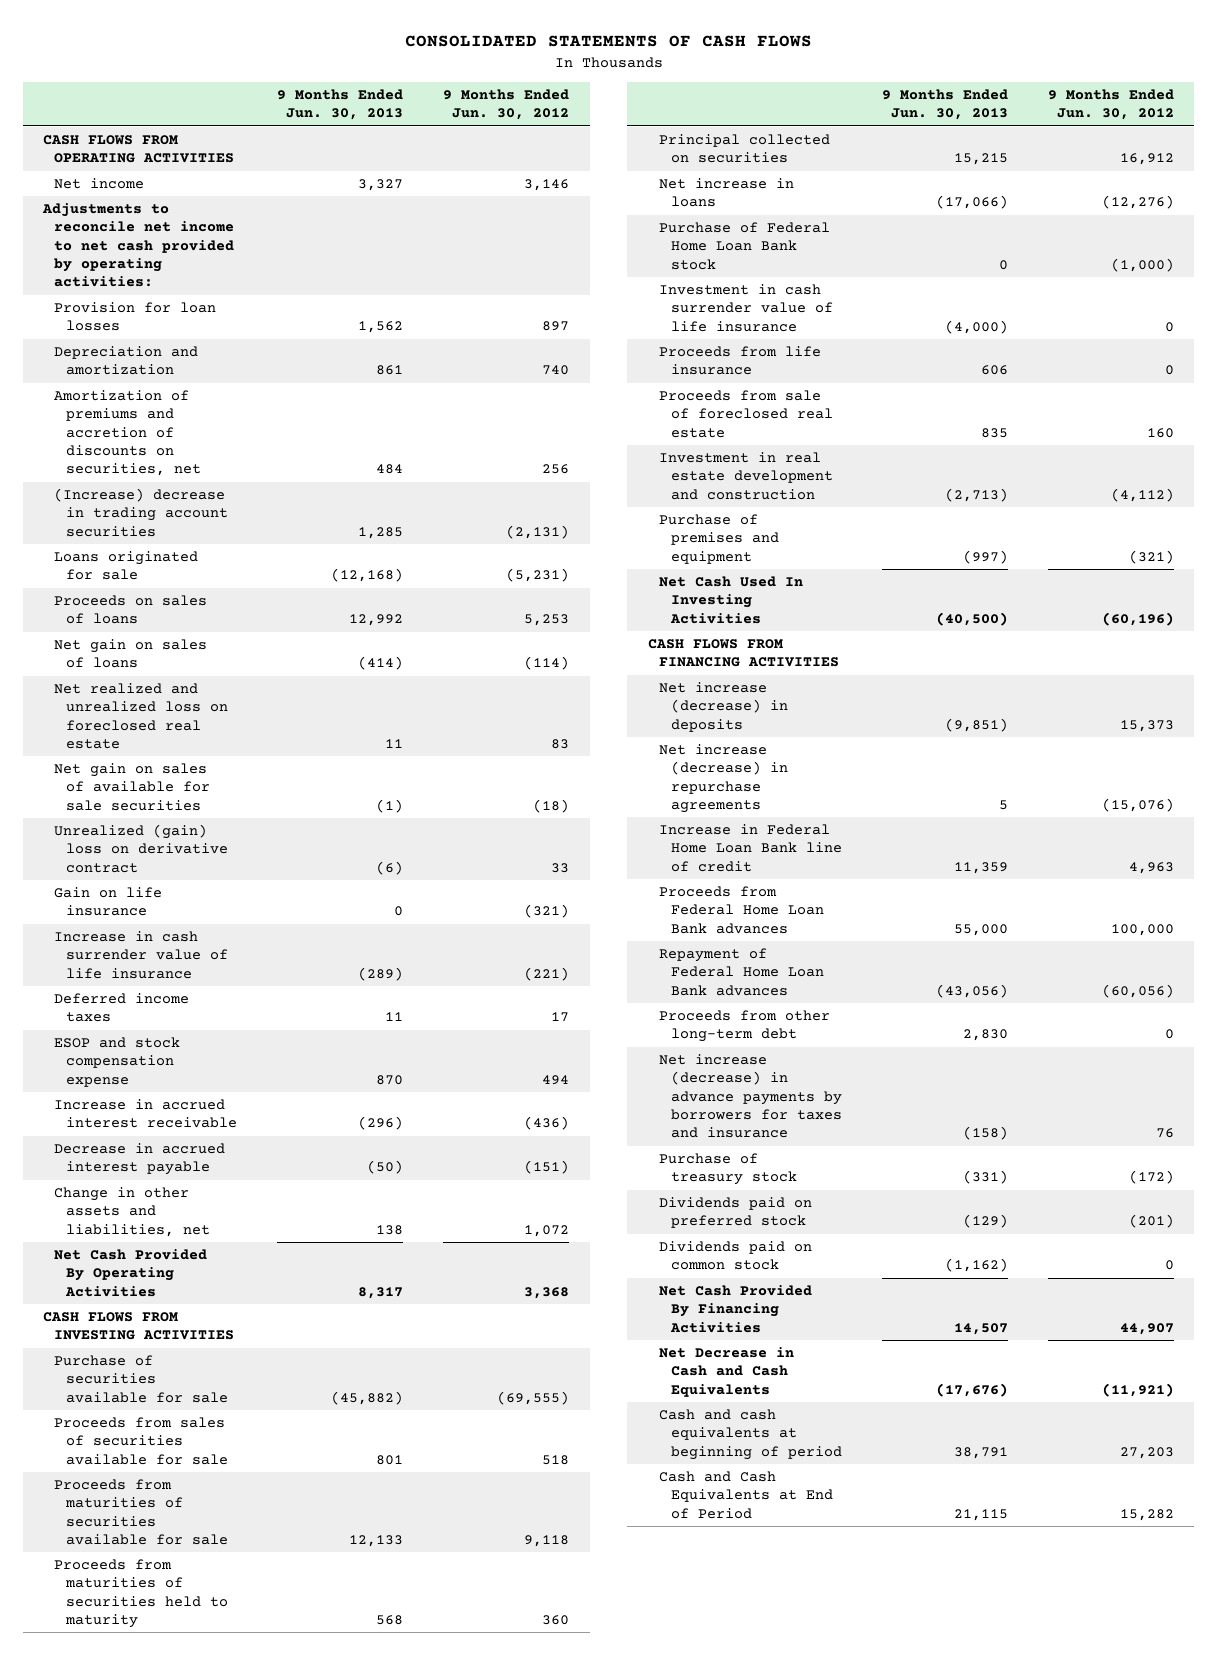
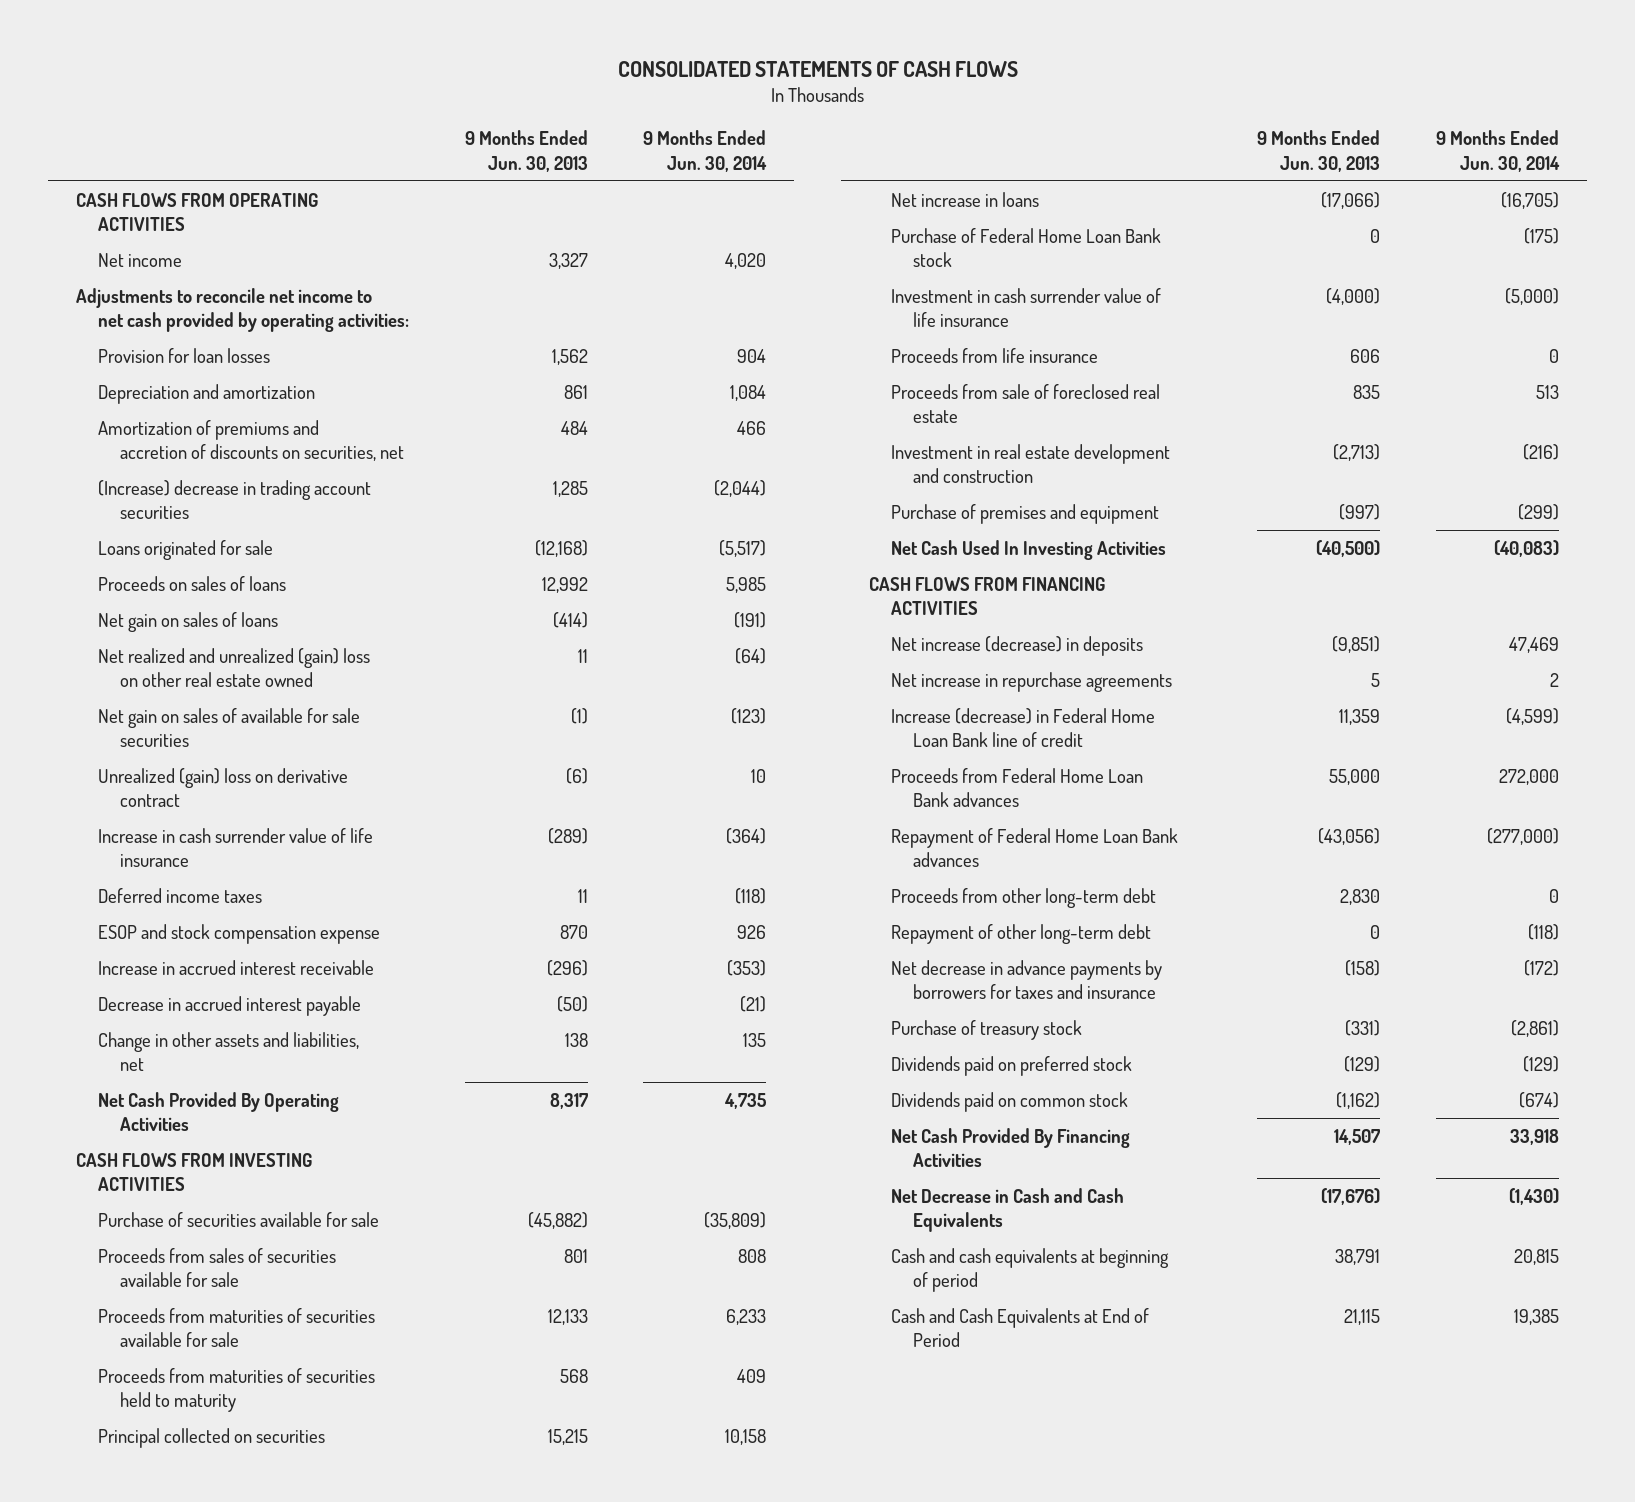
- | 9 Months Ended Jun. 30, 2013 | 9 Months Ended Jun. 30, 2012
+ | 9 Months Ended Jun. 30, 2013 | 9 Months Ended Jun. 30, 2014
- Net realized and unrealized loss on foreclosed real estate | 11 | 83
+ Net realized and unrealized (gain) loss on other real estate owned | 11 | (64)
- Gain on life insurance | 0 | (321)
- Net increase (decrease) in repurchase agreements | 5 | (15,076)
- Increase in Federal Home Loan Bank line of credit | 11,359 | 4,963
+ Net increase in repurchase agreements | 5 | 2
+ Increase (decrease) in Federal Home Loan Bank line of credit | 11,359 | (4,599)
- Net increase (decrease) in advance payments by borrowers for taxes and insurance | (158) | 76
+ Repayment of other long-term debt | 0 | (118)
+ Net decrease in advance payments by borrowers for taxes and insurance | (158) | (172)

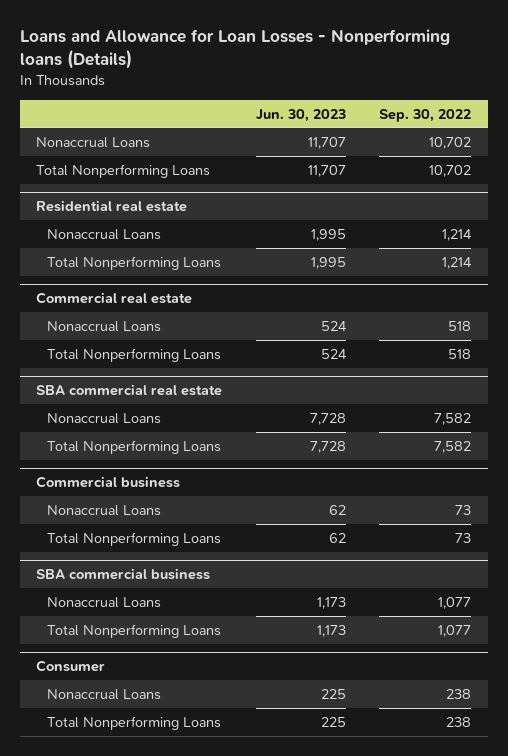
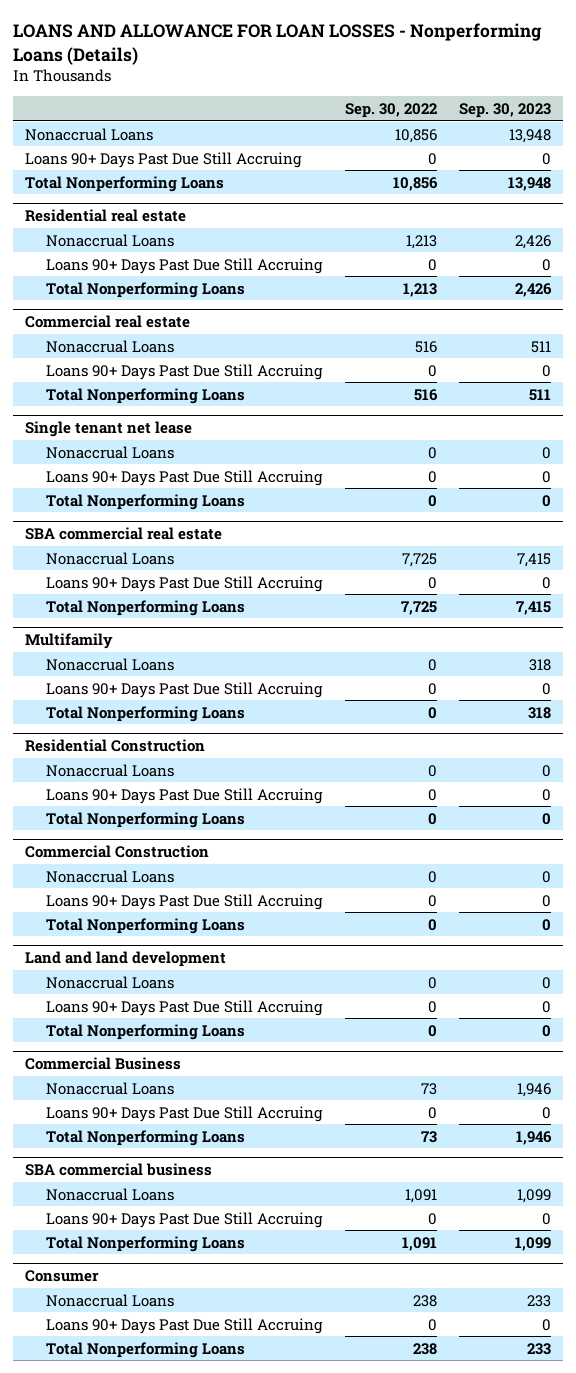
- Loans and Allowance for Loan Losses - Nonperforming loans (Details)
+ LOANS AND ALLOWANCE FOR LOAN LOSSES - Nonperforming Loans (Details)
- | Jun. 30, 2023 | Sep. 30, 2022
+ | Sep. 30, 2022 | Sep. 30, 2023
- Nonaccrual Loans | 11,707 | 10,702
- Total Nonperforming Loans | 11,707 | 10,702
+ Nonaccrual Loans | 10,856 | 13,948
+ Loans 90+ Days Past Due Still Accruing | 0 | 0
+ Total Nonperforming Loans | 10,856 | 13,948
@ Residential real estate
- Nonaccrual Loans | 1,995 | 1,214
- Total Nonperforming Loans | 1,995 | 1,214
+ Nonaccrual Loans | 1,213 | 2,426
+ Loans 90+ Days Past Due Still Accruing | 0 | 0
+ Total Nonperforming Loans | 1,213 | 2,426
@ Commercial real estate
- Nonaccrual Loans | 524 | 518
- Total Nonperforming Loans | 524 | 518
+ Nonaccrual Loans | 516 | 511
+ Loans 90+ Days Past Due Still Accruing | 0 | 0
+ Total Nonperforming Loans | 516 | 511
+ Single tenant net lease
+ Nonaccrual Loans | 0 | 0
+ Loans 90+ Days Past Due Still Accruing | 0 | 0
+ Total Nonperforming Loans | 0 | 0
@ SBA commercial real estate
- Nonaccrual Loans | 7,728 | 7,582
- Total Nonperforming Loans | 7,728 | 7,582
- Commercial business
@ SBA commercial real estate
+ Nonaccrual Loans | 7,725 | 7,415
+ Loans 90+ Days Past Due Still Accruing | 0 | 0
+ Total Nonperforming Loans | 7,725 | 7,415
+ Multifamily
+ Nonaccrual Loans | 0 | 318
+ Loans 90+ Days Past Due Still Accruing | 0 | 0
+ Total Nonperforming Loans | 0 | 318
+ Residential Construction
+ Nonaccrual Loans | 0 | 0
+ Loans 90+ Days Past Due Still Accruing | 0 | 0
+ Total Nonperforming Loans | 0 | 0
+ Commercial Construction
+ Nonaccrual Loans | 0 | 0
+ Loans 90+ Days Past Due Still Accruing | 0 | 0
+ Total Nonperforming Loans | 0 | 0
+ Land and land development
+ Nonaccrual Loans | 0 | 0
+ Loans 90+ Days Past Due Still Accruing | 0 | 0
+ Total Nonperforming Loans | 0 | 0
+ Commercial Business
+ Loans 90+ Days Past Due Still Accruing | 0 | 0
@ SBA commercial business
- Nonaccrual Loans | 1,173 | 1,077
- Total Nonperforming Loans | 1,173 | 1,077
+ Nonaccrual Loans | 1,091 | 1,099
+ Loans 90+ Days Past Due Still Accruing | 0 | 0
+ Total Nonperforming Loans | 1,091 | 1,099
@ Consumer
+ Loans 90+ Days Past Due Still Accruing | 0 | 0

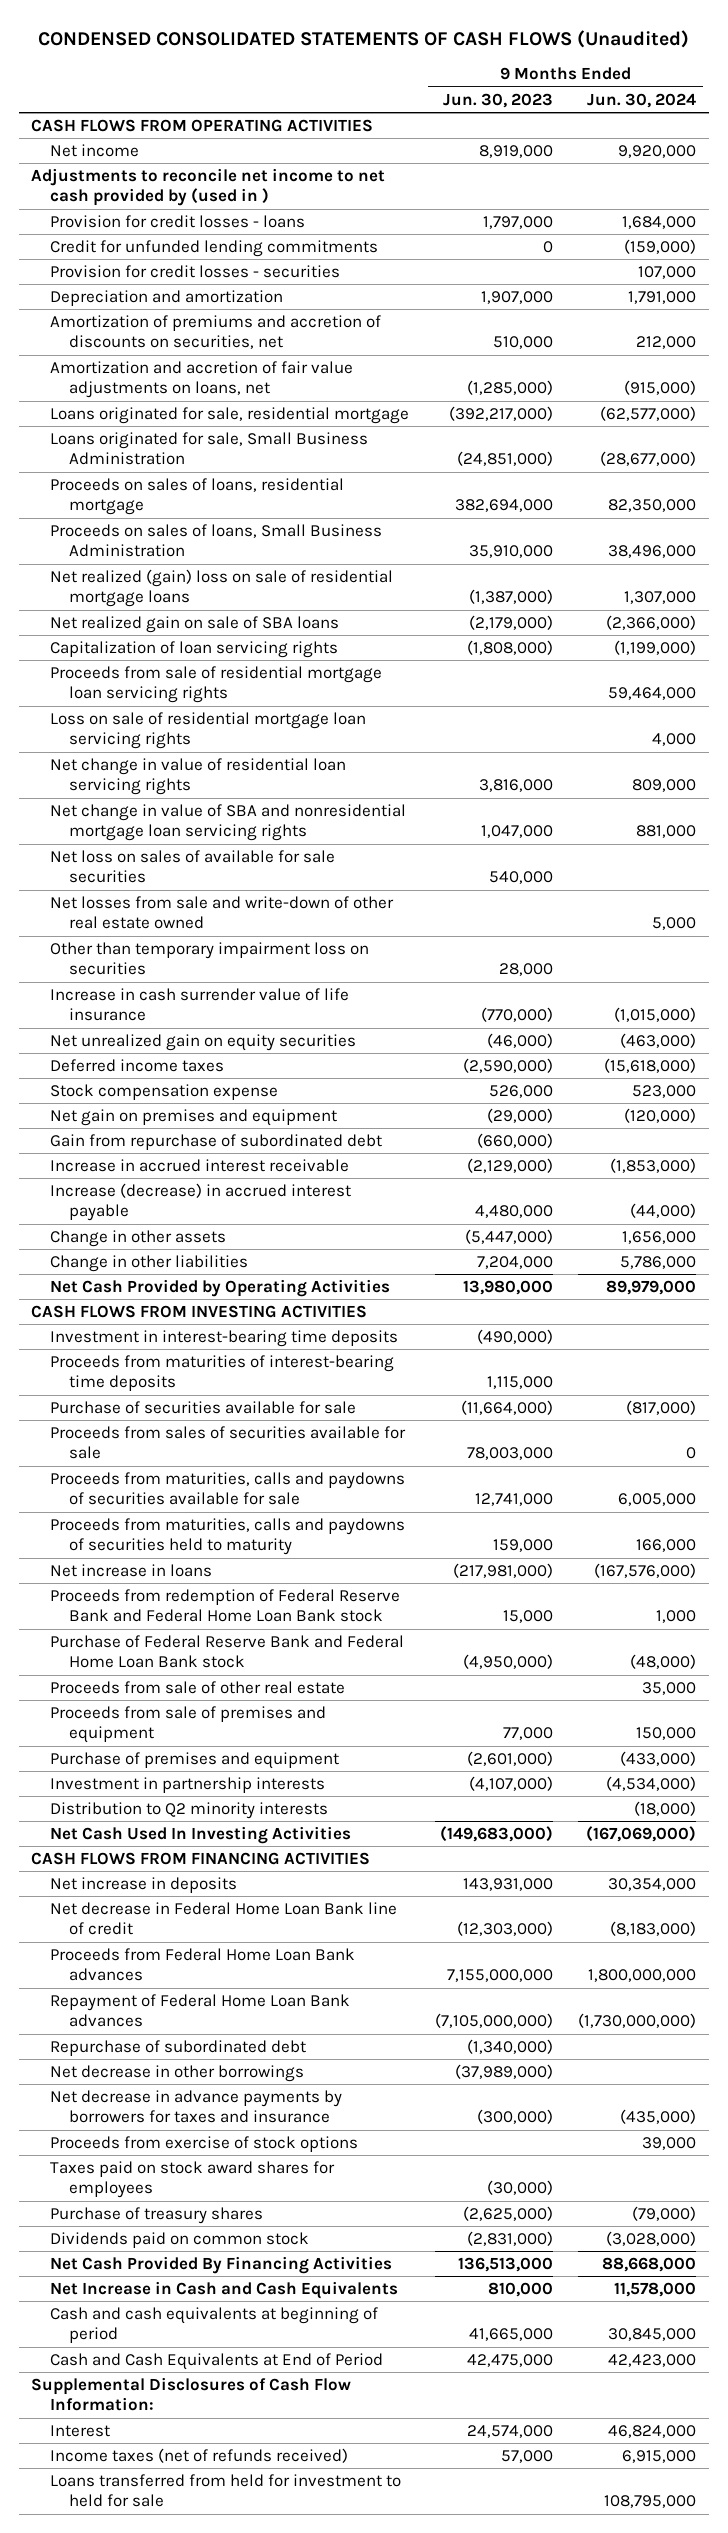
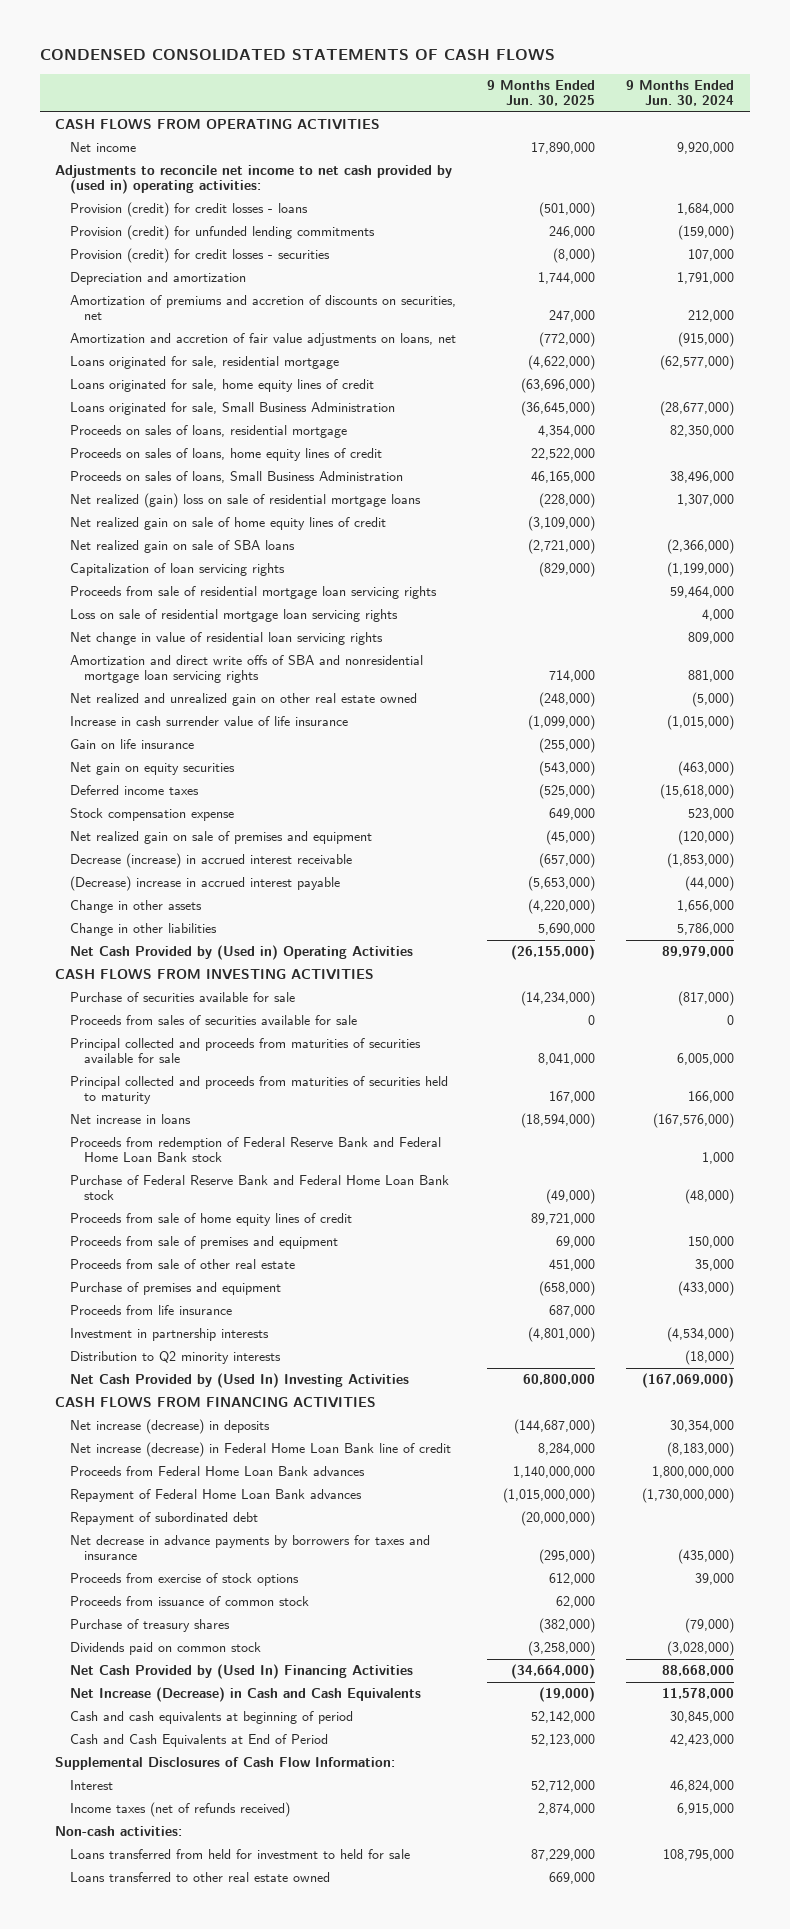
- CONDENSED CONSOLIDATED STATEMENTS OF CASH FLOWS (Unaudited)
+ CONDENSED CONSOLIDATED STATEMENTS OF CASH FLOWS
- | 9 Months Ended Jun. 30, 2023 | 9 Months Ended Jun. 30, 2024
+ | 9 Months Ended Jun. 30, 2025 | 9 Months Ended Jun. 30, 2024
- Adjustments to reconcile net income to net cash provided by (used in )
- Provision for credit losses - loans | 1,797,000 | 1,684,000
- Credit for unfunded lending commitments | 0 | (159,000)
- Provision for credit losses - securities | | 107,000
+ Adjustments to reconcile net income to net cash provided by (used in) operating activities:
+ Provision (credit) for credit losses - loans | (501,000) | 1,684,000
+ Provision (credit) for unfunded lending commitments | 246,000 | (159,000)
+ Provision (credit) for credit losses - securities | (8,000) | 107,000
+ Loans originated for sale, home equity lines of credit | (63,696,000) |
+ Proceeds on sales of loans, home equity lines of credit | 22,522,000 |
+ Net realized gain on sale of home equity lines of credit | (3,109,000) |
- Net change in value of SBA and nonresidential mortgage loan servicing rights | 1,047,000 | 881,000
- Net loss on sales of available for sale securities | 540,000 |
- Net losses from sale and write-down of other real estate owned | | 5,000
- Other than temporary impairment loss on securities | 28,000 |
+ Amortization and direct write offs of SBA and nonresidential mortgage loan servicing rights | 714,000 | 881,000
+ Net realized and unrealized gain on other real estate owned | (248,000) | (5,000)
- Net unrealized gain on equity securities | (46,000) | (463,000)
+ Gain on life insurance | (255,000) |
+ Net gain on equity securities | (543,000) | (463,000)
- Net gain on premises and equipment | (29,000) | (120,000)
- Gain from repurchase of subordinated debt | (660,000) |
- Increase in accrued interest receivable | (2,129,000) | (1,853,000)
- Increase (decrease) in accrued interest payable | 4,480,000 | (44,000)
+ Net realized gain on sale of premises and equipment | (45,000) | (120,000)
+ Decrease (increase) in accrued interest receivable | (657,000) | (1,853,000)
+ (Decrease) increase in accrued interest payable | (5,653,000) | (44,000)
- Net Cash Provided by Operating Activities | 13,980,000 | 89,979,000
+ Net Cash Provided by (Used in) Operating Activities | (26,155,000) | 89,979,000
- Investment in interest-bearing time deposits | (490,000) |
- Proceeds from maturities of interest-bearing time deposits | 1,115,000 |
- Proceeds from maturities, calls and paydowns of securities available for sale | 12,741,000 | 6,005,000
- Proceeds from maturities, calls and paydowns of securities held to maturity | 159,000 | 166,000
+ Principal collected and proceeds from maturities of securities available for sale | 8,041,000 | 6,005,000
+ Principal collected and proceeds from maturities of securities held to maturity | 167,000 | 166,000
+ Proceeds from sale of home equity lines of credit | 89,721,000 |
moved down: Proceeds from sale of other real estate | 451,000 | 35,000
+ Proceeds from life insurance | 687,000 |
- Net Cash Used In Investing Activities | (149,683,000) | (167,069,000)
+ Net Cash Provided by (Used In) Investing Activities | 60,800,000 | (167,069,000)
- Net increase in deposits | 143,931,000 | 30,354,000
- Net decrease in Federal Home Loan Bank line of credit | (12,303,000) | (8,183,000)
+ Net increase (decrease) in deposits | (144,687,000) | 30,354,000
+ Net increase (decrease) in Federal Home Loan Bank line of credit | 8,284,000 | (8,183,000)
- Repurchase of subordinated debt | (1,340,000) |
- Net decrease in other borrowings | (37,989,000) |
+ Repayment of subordinated debt | (20,000,000) |
- Taxes paid on stock award shares for employees | (30,000) |
+ Proceeds from issuance of common stock | 62,000 |
- Net Cash Provided By Financing Activities | 136,513,000 | 88,668,000
- Net Increase in Cash and Cash Equivalents | 810,000 | 11,578,000
+ Net Cash Provided by (Used In) Financing Activities | (34,664,000) | 88,668,000
+ Net Increase (Decrease) in Cash and Cash Equivalents | (19,000) | 11,578,000
+ Non-cash activities:
+ Loans transferred to other real estate owned | 669,000 |

